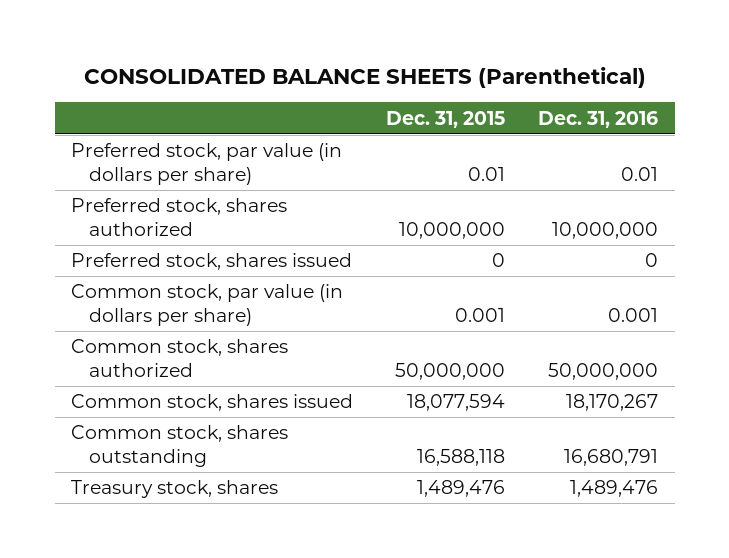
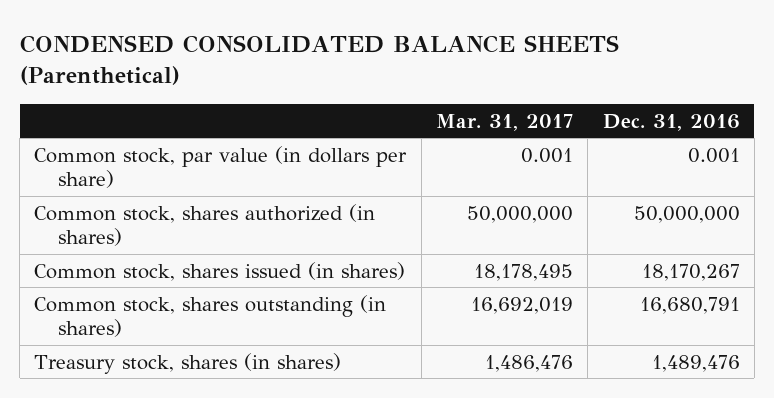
- CONSOLIDATED BALANCE SHEETS (Parenthetical)
+ CONDENSED CONSOLIDATED BALANCE SHEETS (Parenthetical)
- | Dec. 31, 2015 | Dec. 31, 2016
+ | Mar. 31, 2017 | Dec. 31, 2016
- Preferred stock, par value (in dollars per share) | 0.01 | 0.01
- Preferred stock, shares authorized | 10,000,000 | 10,000,000
- Preferred stock, shares issued | 0 | 0
- Common stock, shares authorized | 50,000,000 | 50,000,000
- Common stock, shares issued | 18,077,594 | 18,170,267
- Common stock, shares outstanding | 16,588,118 | 16,680,791
- Treasury stock, shares | 1,489,476 | 1,489,476
+ Common stock, shares authorized (in shares) | 50,000,000 | 50,000,000
+ Common stock, shares issued (in shares) | 18,178,495 | 18,170,267
+ Common stock, shares outstanding (in shares) | 16,692,019 | 16,680,791
+ Treasury stock, shares (in shares) | 1,486,476 | 1,489,476

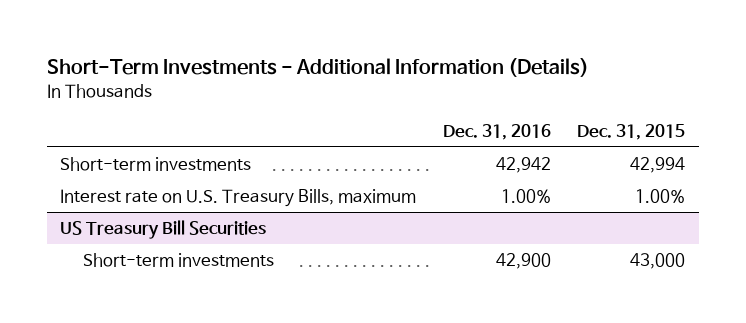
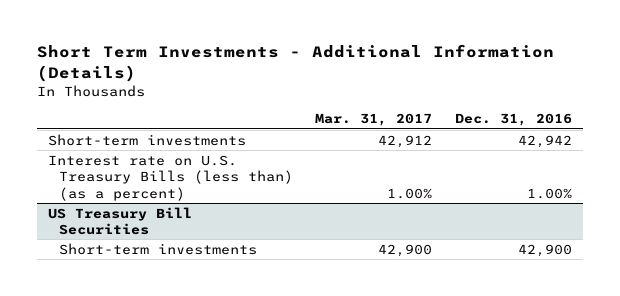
- Short-Term Investments - Additional Information (Details)
+ Short Term Investments - Additional Information (Details)
- | Dec. 31, 2016 | Dec. 31, 2015
+ | Mar. 31, 2017 | Dec. 31, 2016
- Interest rate on U.S. Treasury Bills, maximum | 1.00% | 1.00%
+ Interest rate on U.S. Treasury Bills (less than) (as a percent) | 1.00% | 1.00%

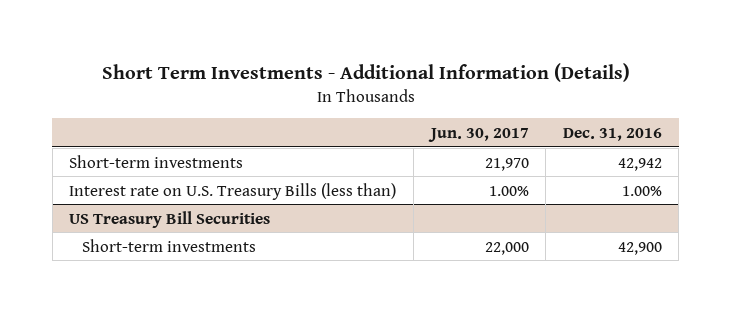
- | Mar. 31, 2017 | Dec. 31, 2016
+ | Jun. 30, 2017 | Dec. 31, 2016
- Interest rate on U.S. Treasury Bills (less than) (as a percent) | 1.00% | 1.00%
+ Interest rate on U.S. Treasury Bills (less than) | 1.00% | 1.00%

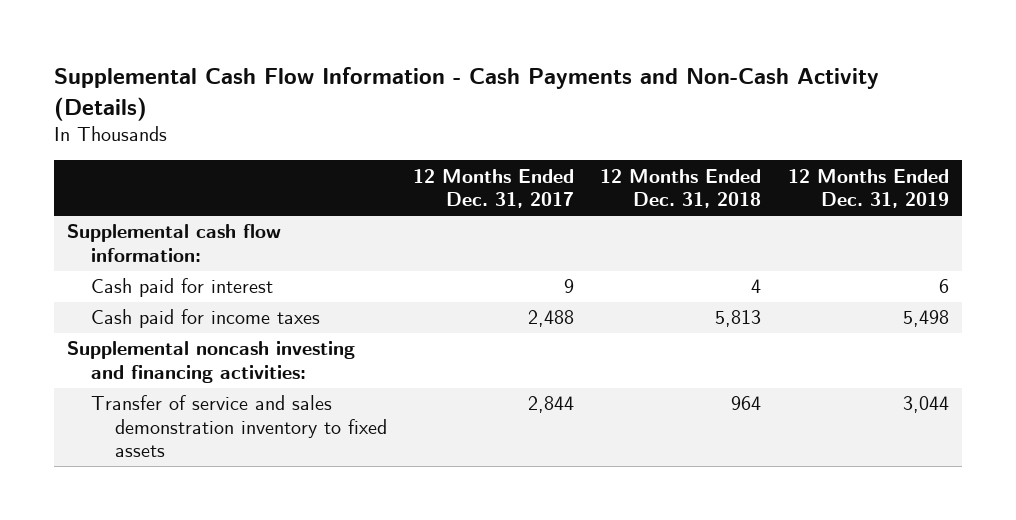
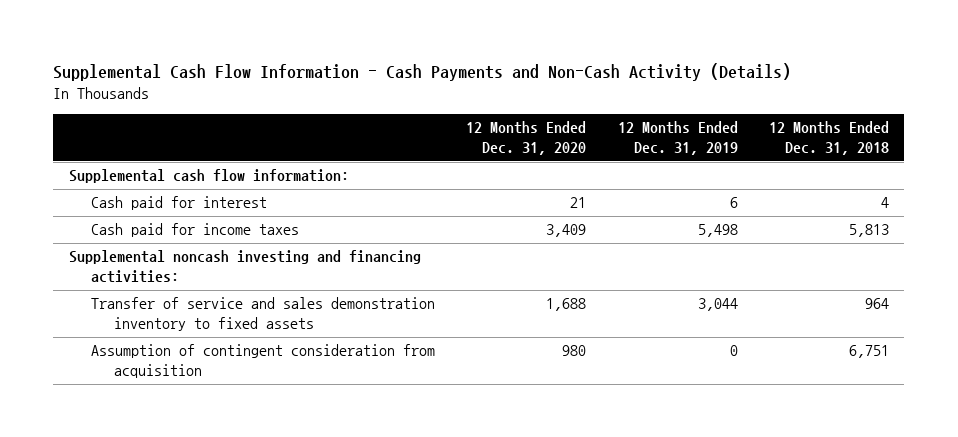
- | 12 Months Ended Dec. 31, 2017 | 12 Months Ended Dec. 31, 2018 | 12 Months Ended Dec. 31, 2019
+ | 12 Months Ended Dec. 31, 2020 | 12 Months Ended Dec. 31, 2019 | 12 Months Ended Dec. 31, 2018
+ Assumption of contingent consideration from acquisition | 980 | 0 | 6,751

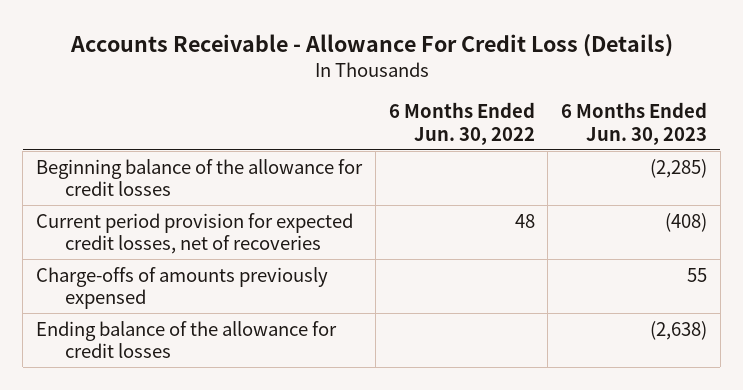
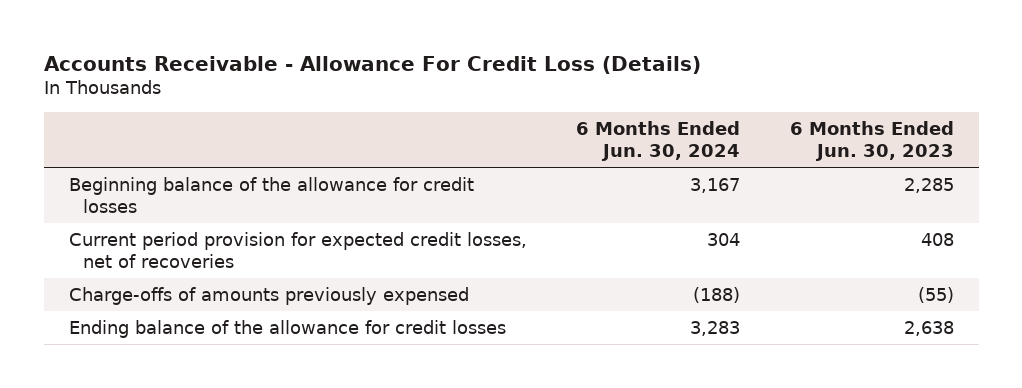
- | 6 Months Ended Jun. 30, 2022 | 6 Months Ended Jun. 30, 2023
+ | 6 Months Ended Jun. 30, 2024 | 6 Months Ended Jun. 30, 2023
- Beginning balance of the allowance for credit losses | | (2,285)
- Current period provision for expected credit losses, net of recoveries | 48 | (408)
- Charge-offs of amounts previously expensed | | 55
- Ending balance of the allowance for credit losses | | (2,638)
+ Beginning balance of the allowance for credit losses | 3,167 | 2,285
+ Current period provision for expected credit losses, net of recoveries | 304 | 408
+ Charge-offs of amounts previously expensed | (188) | (55)
+ Ending balance of the allowance for credit losses | 3,283 | 2,638

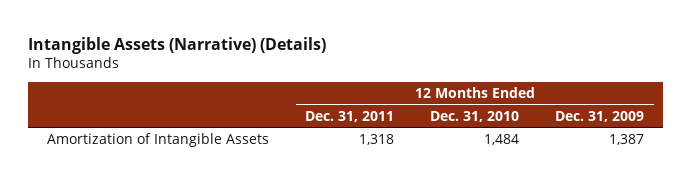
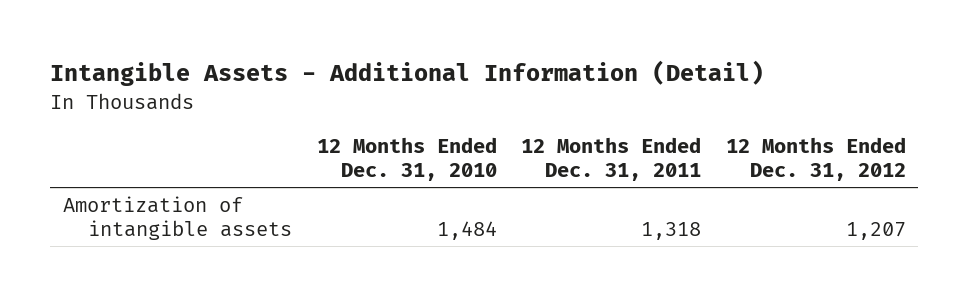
- Intangible Assets (Narrative) (Details)
+ Intangible Assets - Additional Information (Detail)
- | 12 Months Ended Dec. 31, 2011 | 12 Months Ended Dec. 31, 2010 | 12 Months Ended Dec. 31, 2009
+ | 12 Months Ended Dec. 31, 2010 | 12 Months Ended Dec. 31, 2011 | 12 Months Ended Dec. 31, 2012
- Amortization of Intangible Assets | 1,318 | 1,484 | 1,387
+ Amortization of intangible assets | 1,484 | 1,318 | 1,207

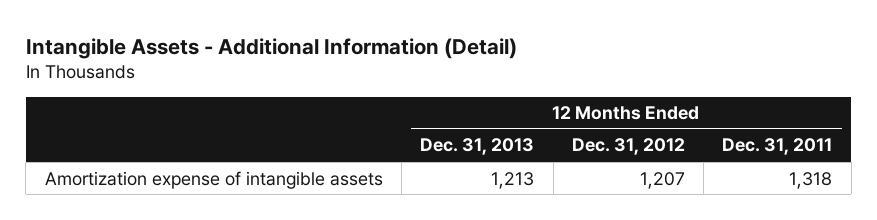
- | 12 Months Ended Dec. 31, 2010 | 12 Months Ended Dec. 31, 2011 | 12 Months Ended Dec. 31, 2012
+ | 12 Months Ended Dec. 31, 2013 | 12 Months Ended Dec. 31, 2012 | 12 Months Ended Dec. 31, 2011
- Amortization of intangible assets | 1,484 | 1,318 | 1,207
+ Amortization expense of intangible assets | 1,213 | 1,207 | 1,318

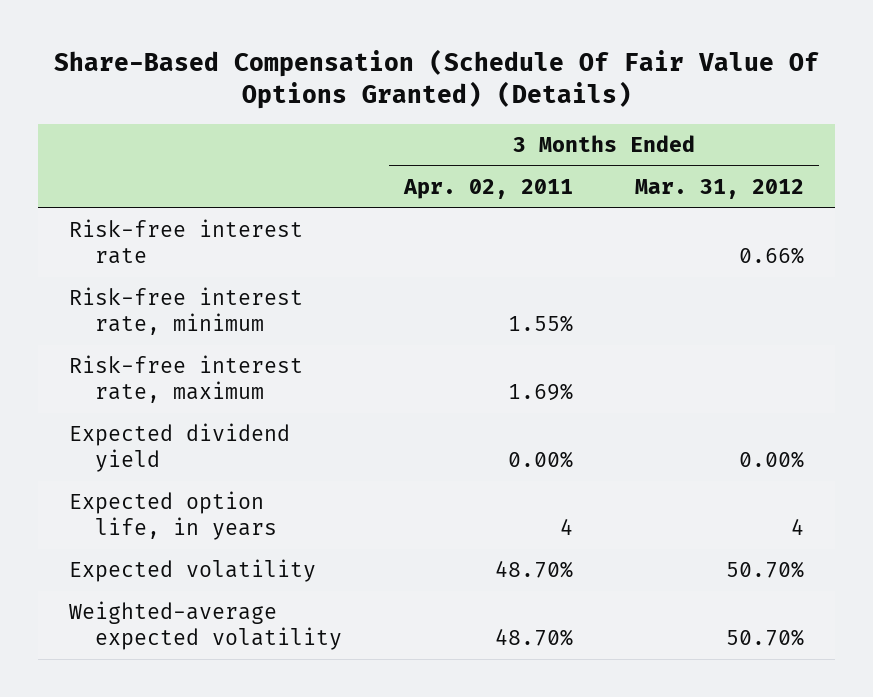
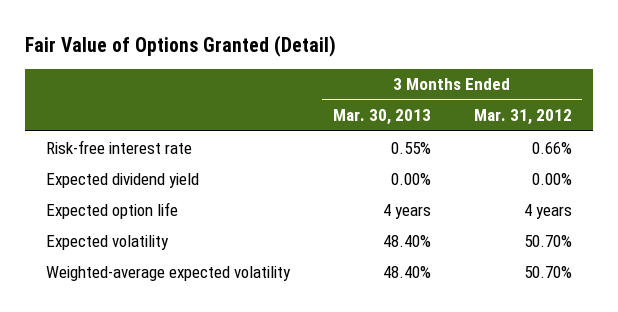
- Share-Based Compensation (Schedule Of Fair Value Of Options Granted) (Details)
+ Fair Value of Options Granted (Detail)
- | 3 Months Ended Apr. 02, 2011 | 3 Months Ended Mar. 31, 2012
+ | 3 Months Ended Mar. 30, 2013 | 3 Months Ended Mar. 31, 2012
- Risk-free interest rate, minimum | 1.55% |
- Risk-free interest rate, maximum | 1.69% |
- Expected option life, in years | 4 | 4
+ Expected option life | 4 years | 4 years

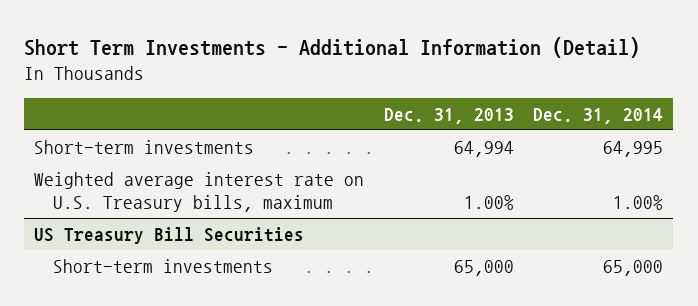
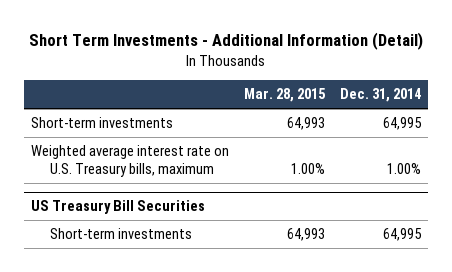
- | Dec. 31, 2013 | Dec. 31, 2014
+ | Mar. 28, 2015 | Dec. 31, 2014
@ US Treasury Bill Securities
- Short-term investments | 65,000 | 65,000
+ Short-term investments | 64,993 | 64,995

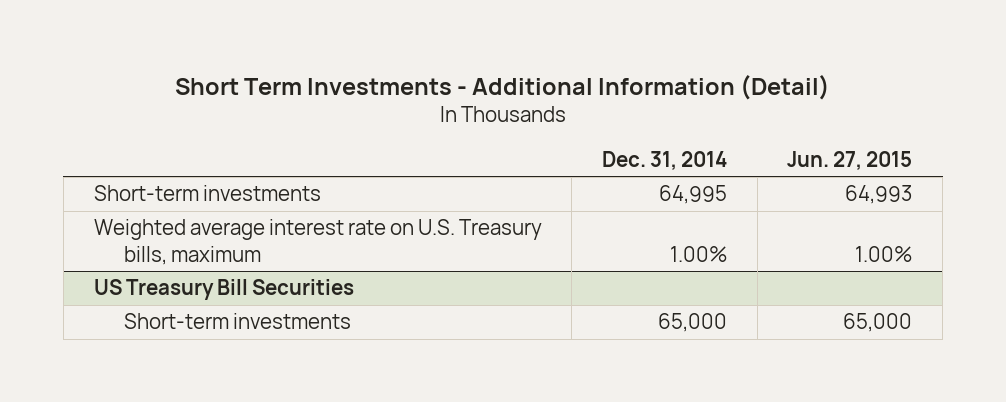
- | Mar. 28, 2015 | Dec. 31, 2014
+ | Dec. 31, 2014 | Jun. 27, 2015
@ US Treasury Bill Securities
- Short-term investments | 64,993 | 64,995
+ Short-term investments | 65,000 | 65,000

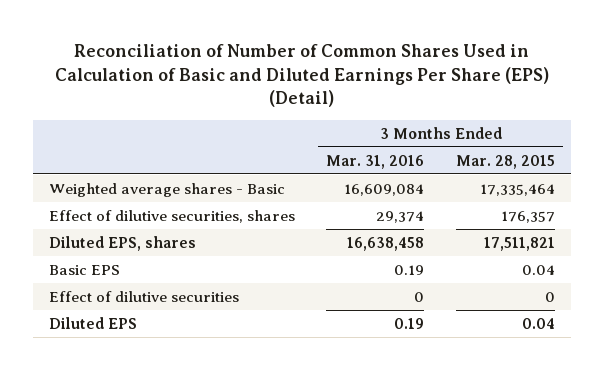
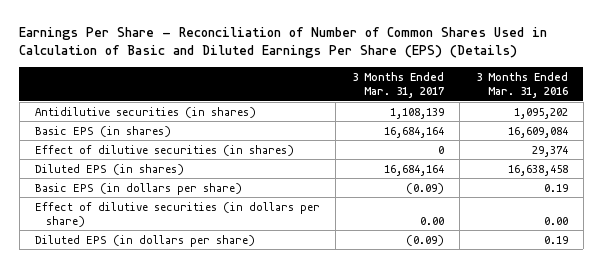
- Reconciliation of Number of Common Shares Used in Calculation of Basic and Diluted Earnings Per Share (EPS) (Detail)
+ Earnings Per Share - Reconciliation of Number of Common Shares Used in Calculation of Basic and Diluted Earnings Per Share (EPS) (Details)
- | 3 Months Ended Mar. 31, 2016 | 3 Months Ended Mar. 28, 2015
+ | 3 Months Ended Mar. 31, 2017 | 3 Months Ended Mar. 31, 2016
- Weighted average shares - Basic | 16,609,084 | 17,335,464
- Effect of dilutive securities, shares | 29,374 | 176,357
- Diluted EPS, shares | 16,638,458 | 17,511,821
- Basic EPS | 0.19 | 0.04
- Effect of dilutive securities | 0 | 0
- Diluted EPS | 0.19 | 0.04
+ Antidilutive securities (in shares) | 1,108,139 | 1,095,202
+ Basic EPS (in shares) | 16,684,164 | 16,609,084
+ Effect of dilutive securities (in shares) | 0 | 29,374
+ Diluted EPS (in shares) | 16,684,164 | 16,638,458
+ Basic EPS (in dollars per share) | (0.09) | 0.19
+ Effect of dilutive securities (in dollars per share) | 0.00 | 0.00
+ Diluted EPS (in dollars per share) | (0.09) | 0.19

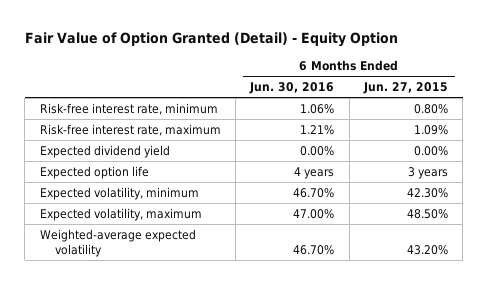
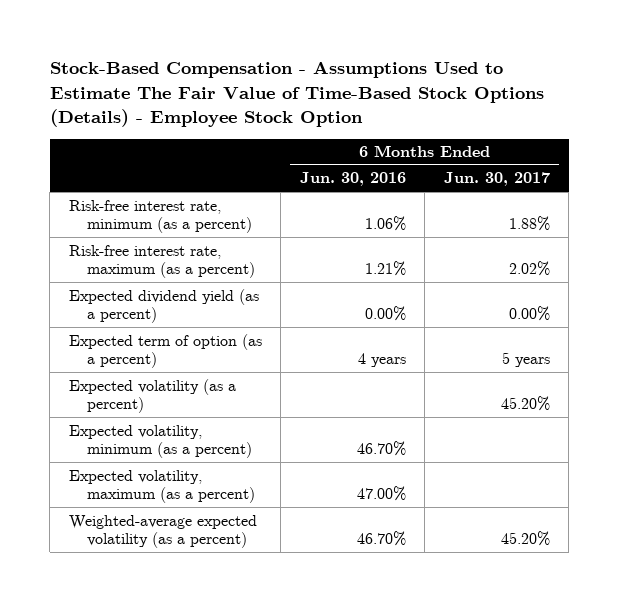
- Fair Value of Option Granted (Detail) - Equity Option
+ Stock-Based Compensation - Assumptions Used to Estimate The Fair Value of Time-Based Stock Options (Details) - Employee Stock Option
- | 6 Months Ended Jun. 30, 2016 | 6 Months Ended Jun. 27, 2015
+ | 6 Months Ended Jun. 30, 2016 | 6 Months Ended Jun. 30, 2017
- Risk-free interest rate, minimum | 1.06% | 0.80%
- Risk-free interest rate, maximum | 1.21% | 1.09%
- Expected dividend yield | 0.00% | 0.00%
- Expected option life | 4 years | 3 years
- Expected volatility, minimum | 46.70% | 42.30%
- Expected volatility, maximum | 47.00% | 48.50%
- Weighted-average expected volatility | 46.70% | 43.20%
+ Risk-free interest rate, minimum (as a percent) | 1.06% | 1.88%
+ Risk-free interest rate, maximum (as a percent) | 1.21% | 2.02%
+ Expected dividend yield (as a percent) | 0.00% | 0.00%
+ Expected term of option (as a percent) | 4 years | 5 years
+ Expected volatility (as a percent) | | 45.20%
+ Expected volatility, minimum (as a percent) | 46.70% |
+ Expected volatility, maximum (as a percent) | 47.00% |
+ Weighted-average expected volatility (as a percent) | 46.70% | 45.20%

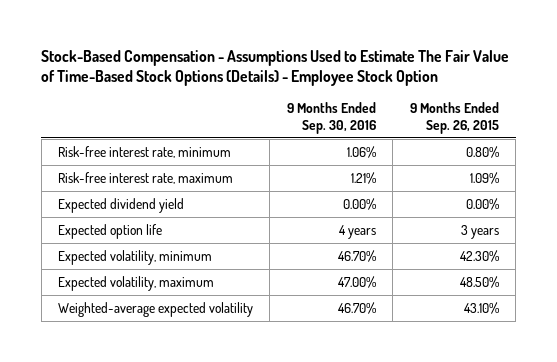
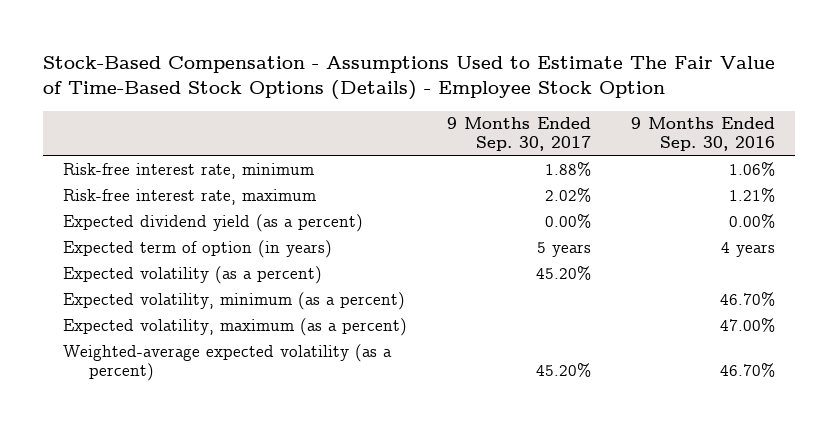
- | 9 Months Ended Sep. 30, 2016 | 9 Months Ended Sep. 26, 2015
+ | 9 Months Ended Sep. 30, 2017 | 9 Months Ended Sep. 30, 2016
- Expected dividend yield | 0.00% | 0.00%
- Expected option life | 4 years | 3 years
- Expected volatility, minimum | 46.70% | 42.30%
- Expected volatility, maximum | 47.00% | 48.50%
- Weighted-average expected volatility | 46.70% | 43.10%
+ Expected dividend yield (as a percent) | 0.00% | 0.00%
+ Expected term of option (in years) | 5 years | 4 years
+ Expected volatility (as a percent) | 45.20% |
+ Expected volatility, minimum (as a percent) | | 46.70%
+ Expected volatility, maximum (as a percent) | | 47.00%
+ Weighted-average expected volatility (as a percent) | 45.20% | 46.70%

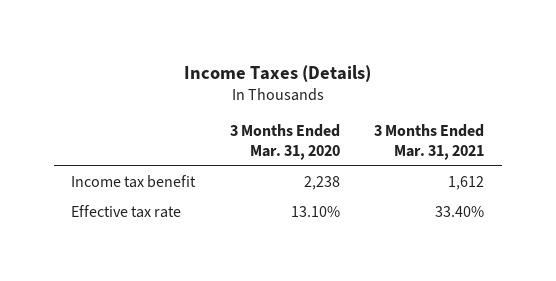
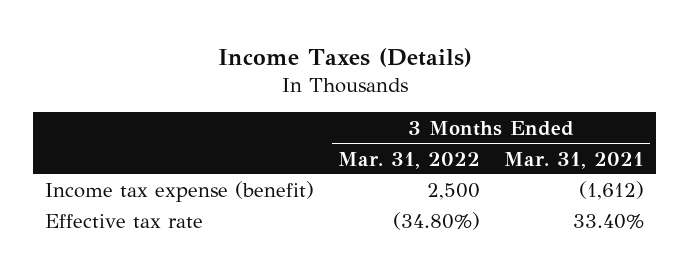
- | 3 Months Ended Mar. 31, 2020 | 3 Months Ended Mar. 31, 2021
+ | 3 Months Ended Mar. 31, 2022 | 3 Months Ended Mar. 31, 2021
- Income tax benefit | 2,238 | 1,612
+ Income tax expense (benefit) | 2,500 | (1,612)

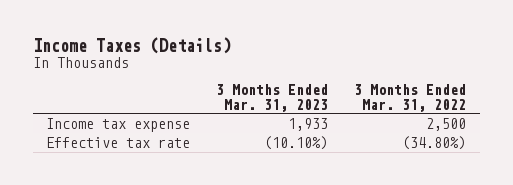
- | 3 Months Ended Mar. 31, 2022 | 3 Months Ended Mar. 31, 2021
+ | 3 Months Ended Mar. 31, 2023 | 3 Months Ended Mar. 31, 2022
- Income tax expense (benefit) | 2,500 | (1,612)
+ Income tax expense | 1,933 | 2,500

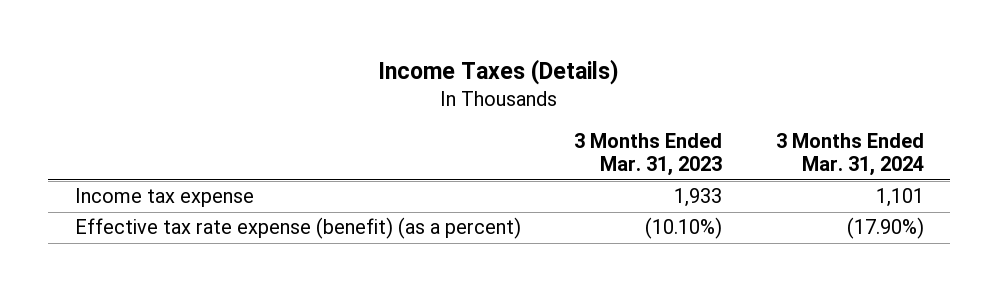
- | 3 Months Ended Mar. 31, 2023 | 3 Months Ended Mar. 31, 2022
+ | 3 Months Ended Mar. 31, 2023 | 3 Months Ended Mar. 31, 2024
- Effective tax rate | (10.10%) | (34.80%)
+ Effective tax rate expense (benefit) (as a percent) | (10.10%) | (17.90%)

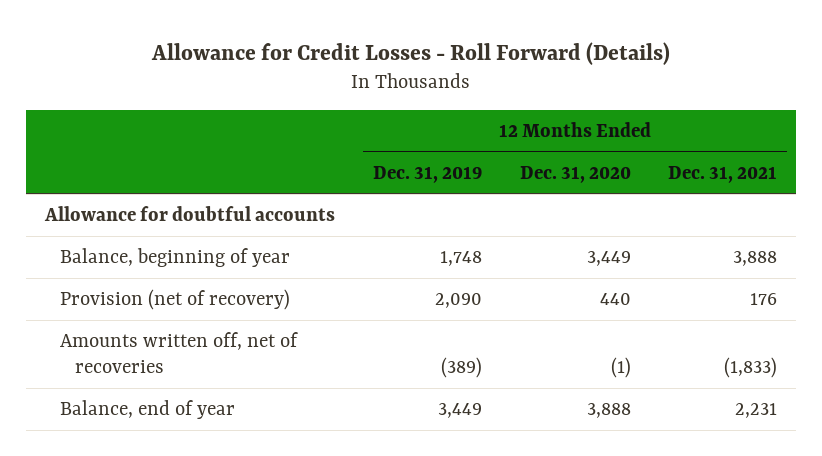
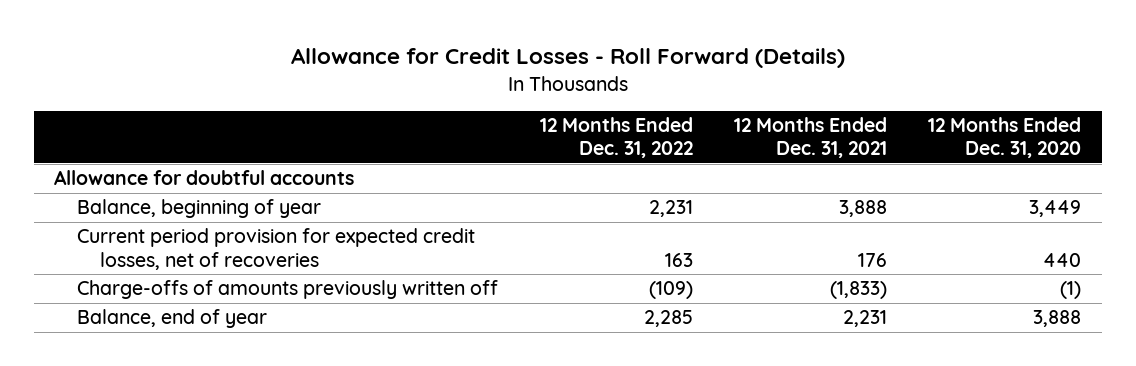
- | 12 Months Ended Dec. 31, 2019 | 12 Months Ended Dec. 31, 2020 | 12 Months Ended Dec. 31, 2021
+ | 12 Months Ended Dec. 31, 2022 | 12 Months Ended Dec. 31, 2021 | 12 Months Ended Dec. 31, 2020
- Provision (net of recovery) | 2,090 | 440 | 176
- Amounts written off, net of recoveries | (389) | (1) | (1,833)
+ Current period provision for expected credit losses, net of recoveries | 163 | 176 | 440
+ Charge-offs of amounts previously written off | (109) | (1,833) | (1)

